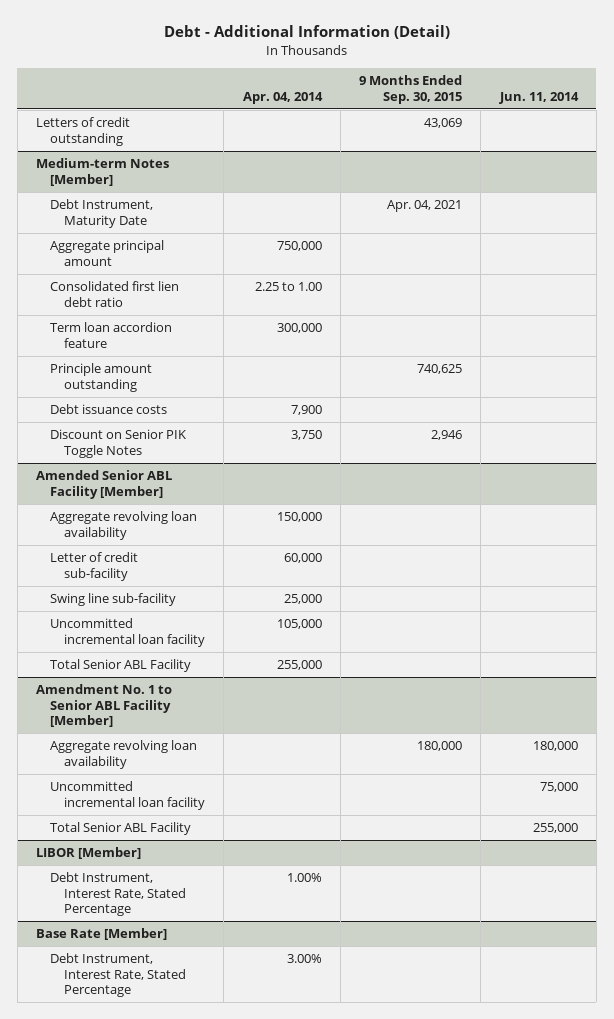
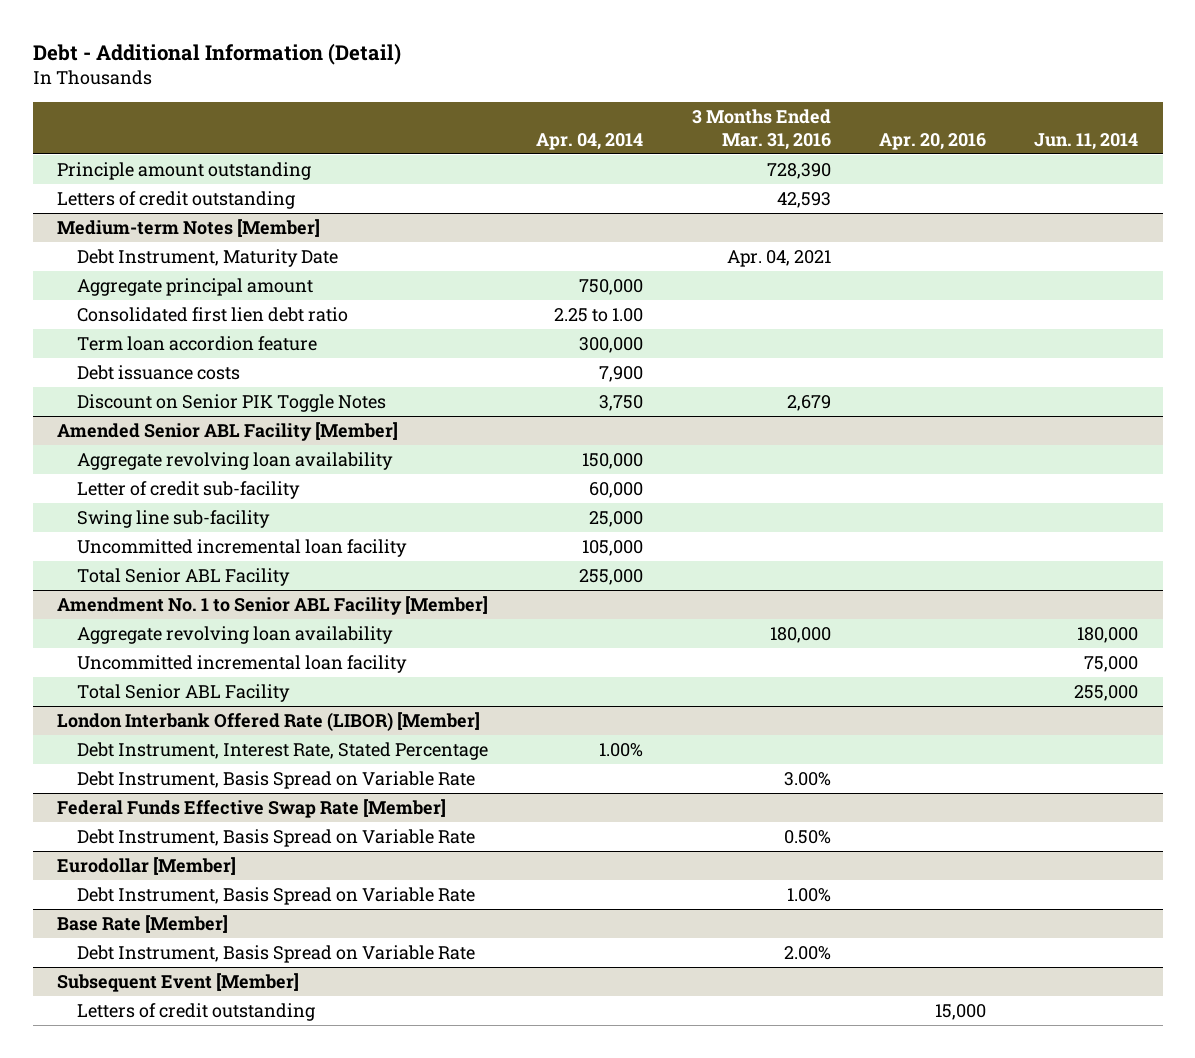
- | Apr. 04, 2014 | 9 Months Ended Sep. 30, 2015 | Jun. 11, 2014
+ | Apr. 04, 2014 | 3 Months Ended Mar. 31, 2016 | Apr. 20, 2016 | Jun. 11, 2014
+ Principle amount outstanding | | 728,390 | |
@ Medium-term Notes [Member]
- Principle amount outstanding | | 740,625 |
- LIBOR [Member]
+ London Interbank Offered Rate (LIBOR) [Member]
+ Debt Instrument, Basis Spread on Variable Rate | | 3.00% | |
+ Federal Funds Effective Swap Rate [Member]
+ Debt Instrument, Basis Spread on Variable Rate | | 0.50% | |
+ Eurodollar [Member]
+ Debt Instrument, Basis Spread on Variable Rate | | 1.00% | |
@ Base Rate [Member]
- Debt Instrument, Interest Rate, Stated Percentage | 3.00% | |
+ Debt Instrument, Basis Spread on Variable Rate | | 2.00% | |
+ Subsequent Event [Member]
+ Letters of credit outstanding | | | 15,000 |

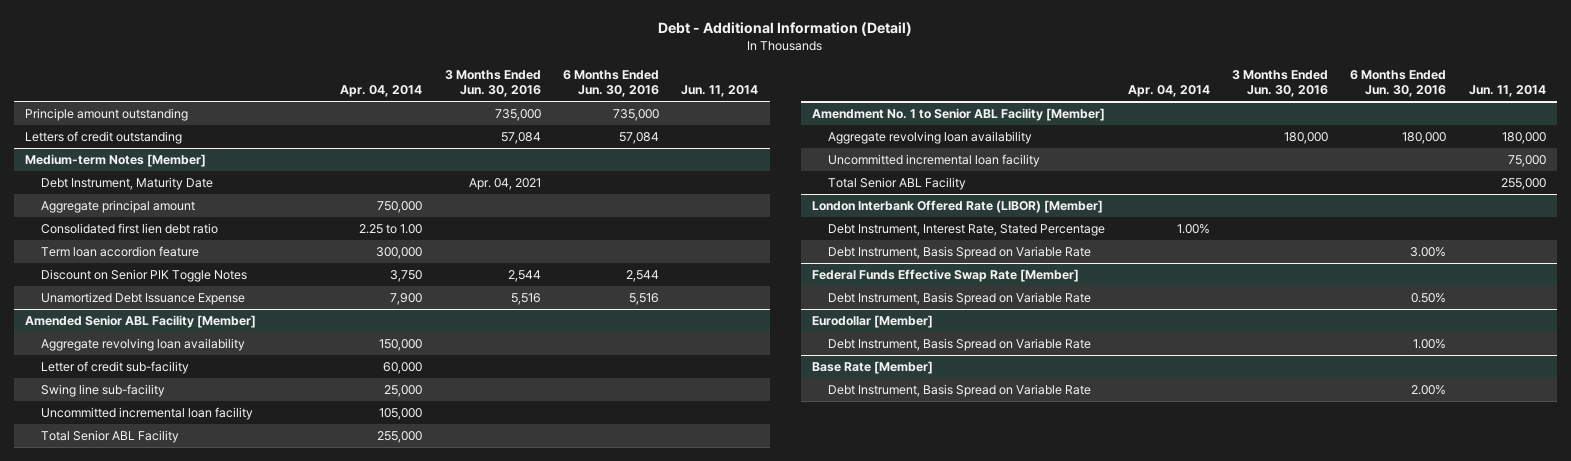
- | Apr. 04, 2014 | 3 Months Ended Mar. 31, 2016 | Apr. 20, 2016 | Jun. 11, 2014
+ | Apr. 04, 2014 | 3 Months Ended Jun. 30, 2016 | 6 Months Ended Jun. 30, 2016 | Jun. 11, 2014
@ Medium-term Notes [Member]
- Debt issuance costs | 7,900 | | |
+ Unamortized Debt Issuance Expense | 7,900 | 5,516 | 5,516 |
- Subsequent Event [Member]
- Letters of credit outstanding | | | 15,000 |

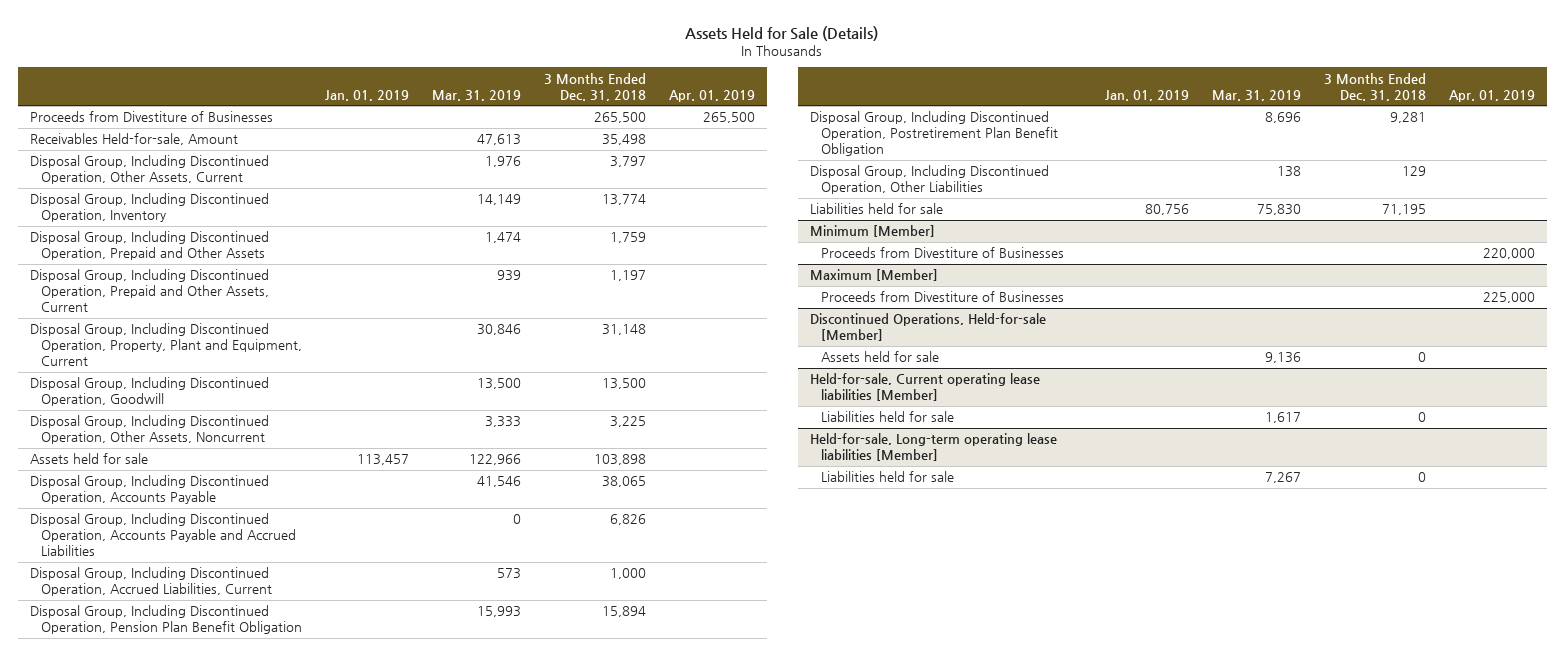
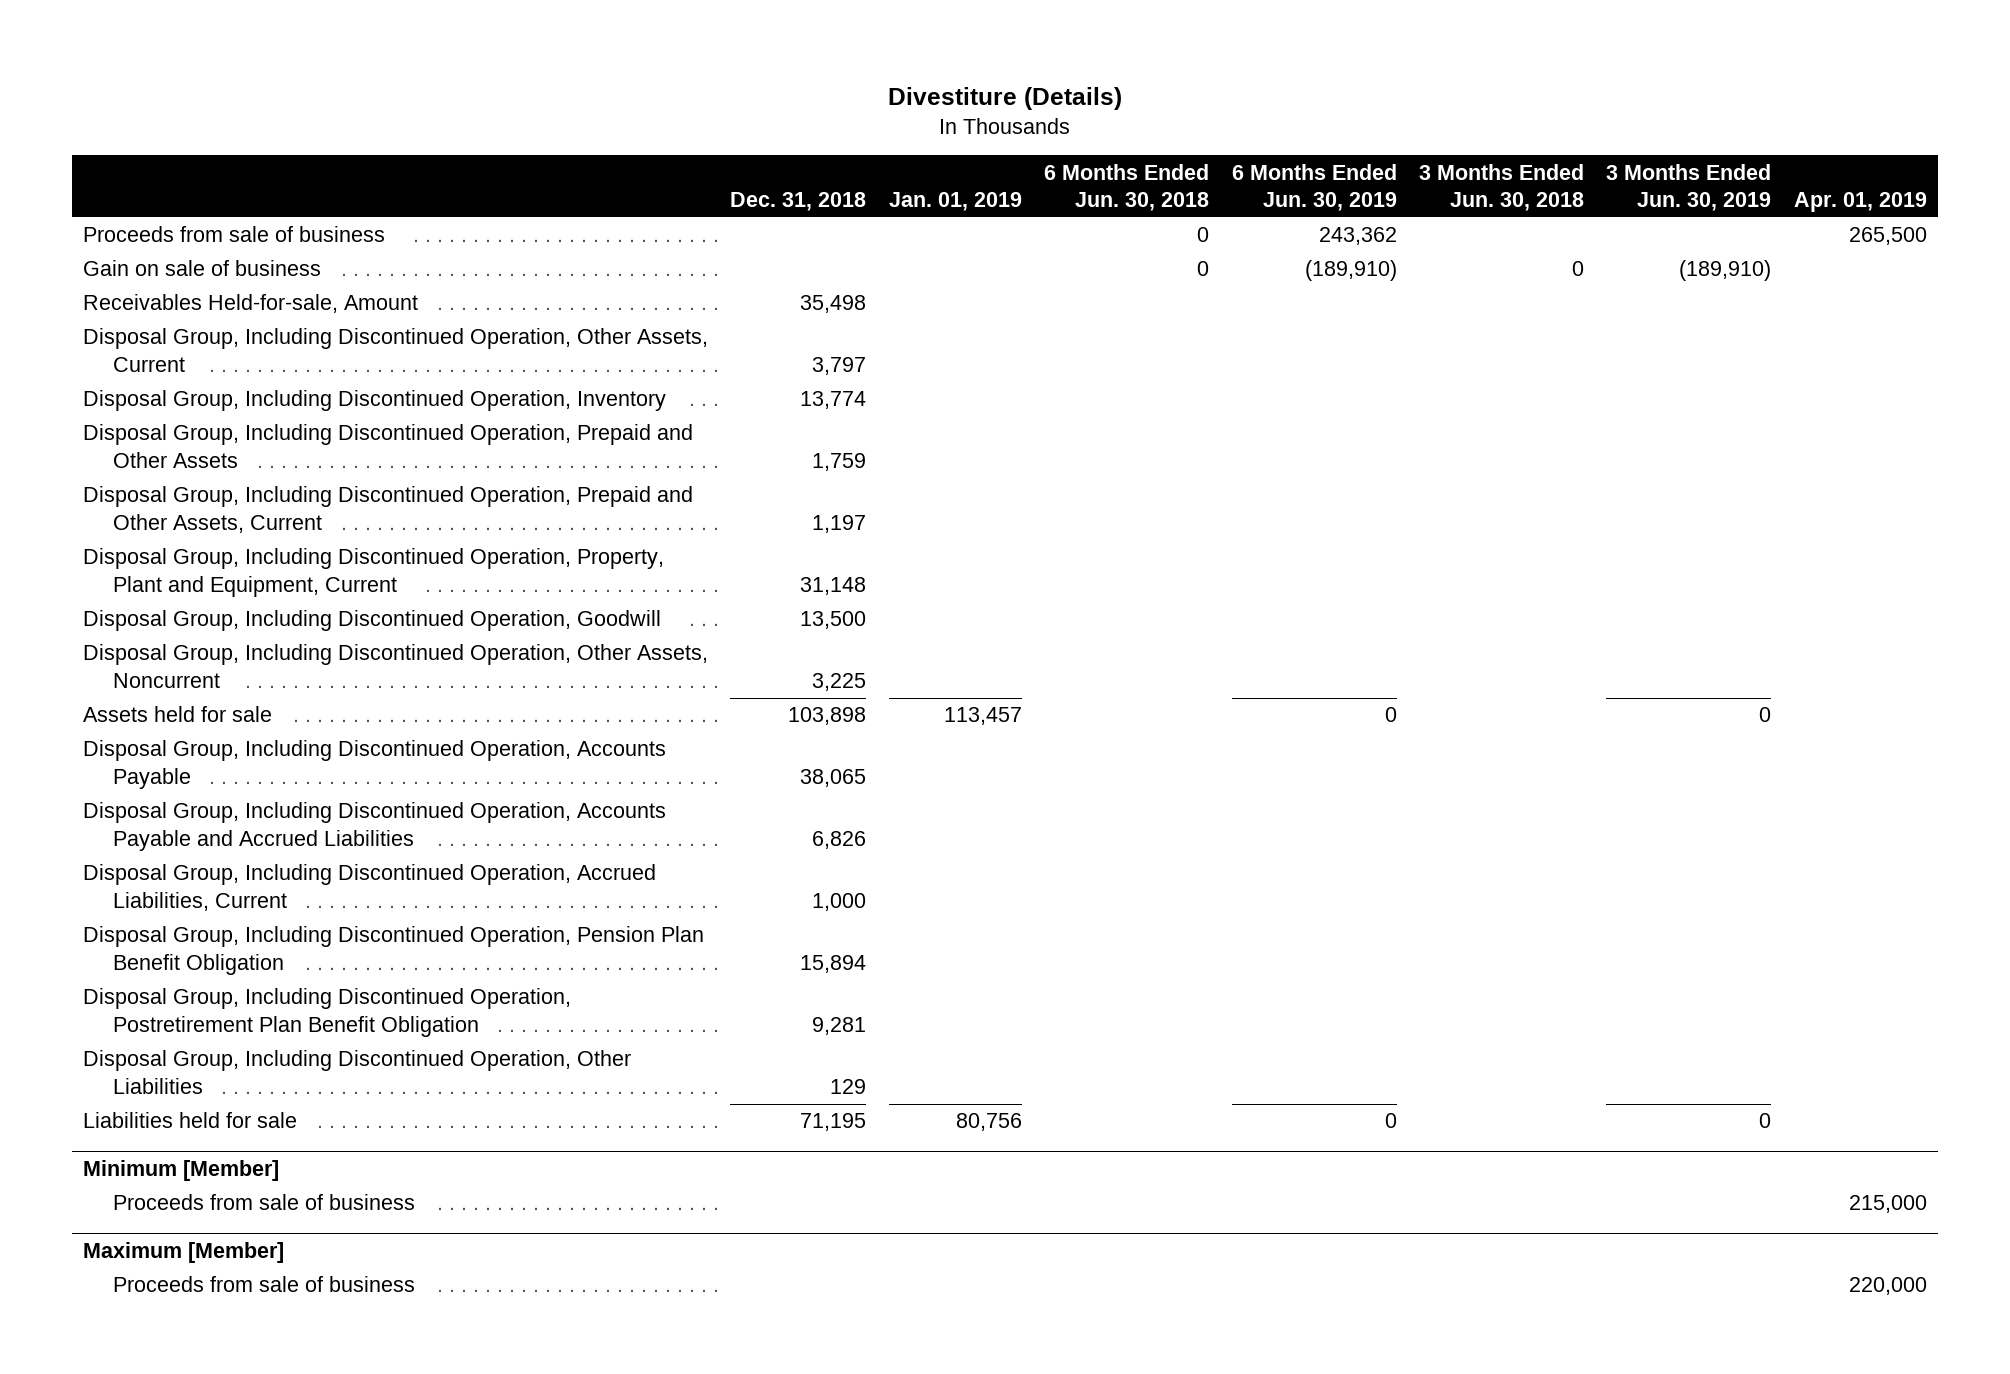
- Assets Held for Sale (Details)
+ Divestiture (Details)
- | Jan. 01, 2019 | Mar. 31, 2019 | 3 Months Ended Dec. 31, 2018 | Apr. 01, 2019
+ | Dec. 31, 2018 | Jan. 01, 2019 | 6 Months Ended Jun. 30, 2018 | 6 Months Ended Jun. 30, 2019 | 3 Months Ended Jun. 30, 2018 | 3 Months Ended Jun. 30, 2019 | Apr. 01, 2019
- Proceeds from Divestiture of Businesses | | | 265,500 | 265,500
+ Proceeds from sale of business | | | 0 | 243,362 | | | 265,500
+ Gain on sale of business | | | 0 | (189,910) | 0 | (189,910) |
@ Minimum [Member]
- Proceeds from Divestiture of Businesses | | | | 220,000
+ Proceeds from sale of business | | | | | | | 215,000
@ Maximum [Member]
- Proceeds from Divestiture of Businesses | | | | 225,000
- Discontinued Operations, Held-for-sale [Member]
- Assets held for sale | | 9,136 | 0 |
- Held-for-sale, Current operating lease liabilities [Member]
- Liabilities held for sale | | 1,617 | 0 |
- Held-for-sale, Long-term operating lease liabilities [Member]
- Liabilities held for sale | | 7,267 | 0 |
@ Maximum [Member]
+ Proceeds from sale of business | | | | | | | 220,000

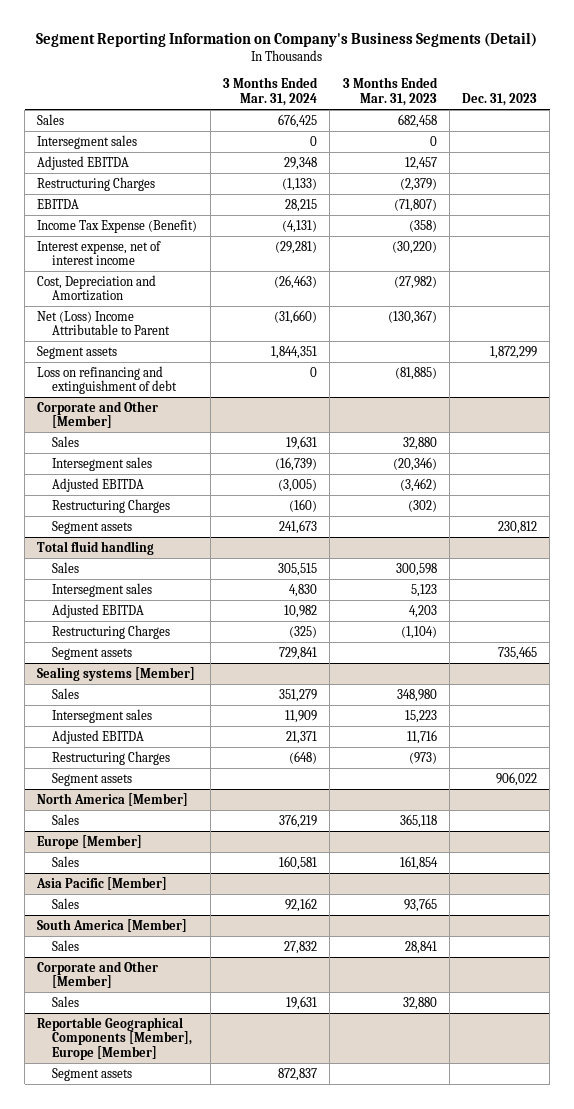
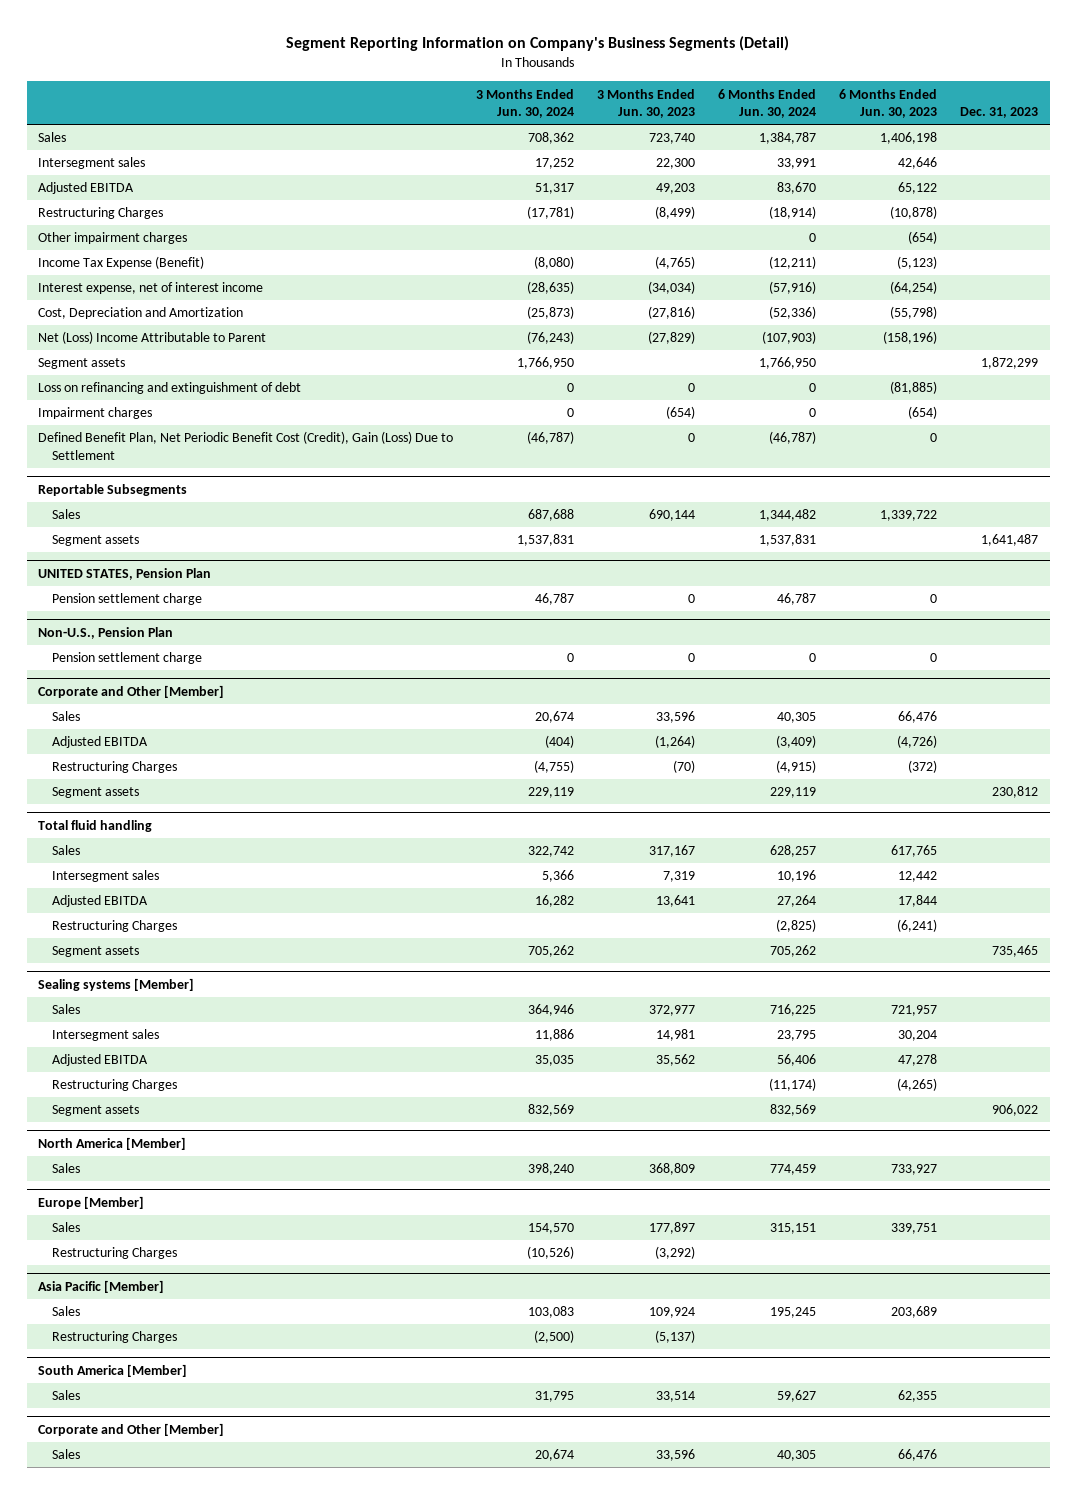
- | 3 Months Ended Mar. 31, 2024 | 3 Months Ended Mar. 31, 2023 | Dec. 31, 2023
+ | 3 Months Ended Jun. 30, 2024 | 3 Months Ended Jun. 30, 2023 | 6 Months Ended Jun. 30, 2024 | 6 Months Ended Jun. 30, 2023 | Dec. 31, 2023
- EBITDA | 28,215 | (71,807) |
+ Other impairment charges | | | 0 | (654) |
+ Impairment charges | 0 | (654) | 0 | (654) |
+ Defined Benefit Plan, Net Periodic Benefit Cost (Credit), Gain (Loss) Due to Settlement | (46,787) | 0 | (46,787) | 0 |
+ Reportable Subsegments
+ Sales | 687,688 | 690,144 | 1,344,482 | 1,339,722 |
+ Segment assets | 1,537,831 | | 1,537,831 | | 1,641,487
+ UNITED STATES, Pension Plan
+ Pension settlement charge | 46,787 | 0 | 46,787 | 0 |
+ Non-U.S., Pension Plan
+ Pension settlement charge | 0 | 0 | 0 | 0 |
@ Corporate and Other [Member]
- Intersegment sales | (16,739) | (20,346) |
@ Europe [Member]
+ Restructuring Charges | (10,526) | (3,292) | | |
@ Asia Pacific [Member]
+ Restructuring Charges | (2,500) | (5,137) | | |
- Reportable Geographical Components [Member], Europe [Member]
- Segment assets | 872,837 | |

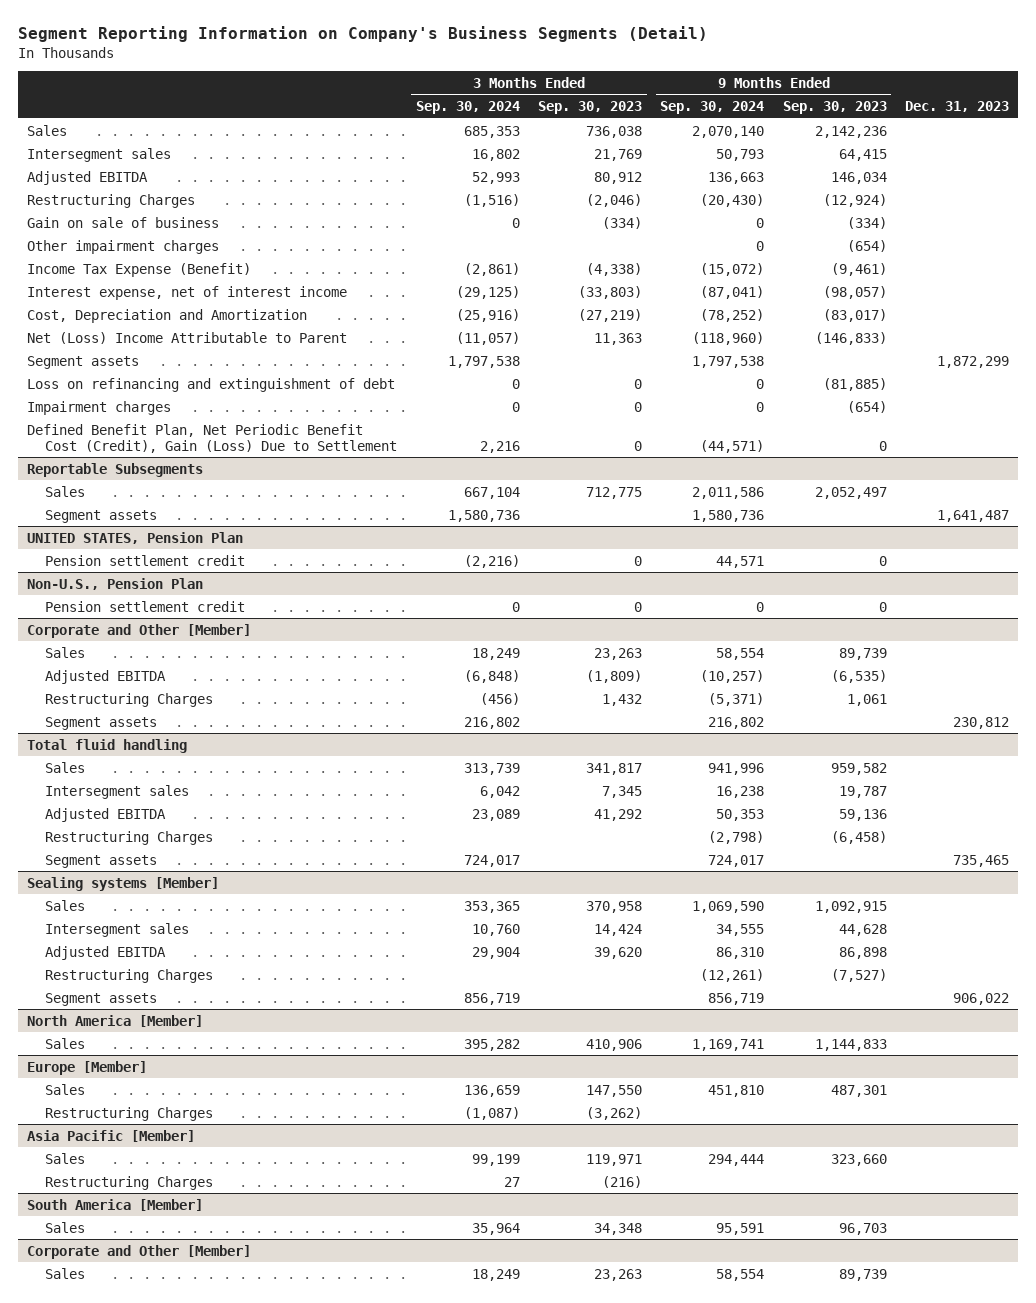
- | 3 Months Ended Jun. 30, 2024 | 3 Months Ended Jun. 30, 2023 | 6 Months Ended Jun. 30, 2024 | 6 Months Ended Jun. 30, 2023 | Dec. 31, 2023
+ | 3 Months Ended Sep. 30, 2024 | 3 Months Ended Sep. 30, 2023 | 9 Months Ended Sep. 30, 2024 | 9 Months Ended Sep. 30, 2023 | Dec. 31, 2023
+ Gain on sale of business | 0 | (334) | 0 | (334) |
@ UNITED STATES, Pension Plan
- Pension settlement charge | 46,787 | 0 | 46,787 | 0 |
+ Pension settlement credit | (2,216) | 0 | 44,571 | 0 |
@ Non-U.S., Pension Plan
- Pension settlement charge | 0 | 0 | 0 | 0 |
+ Pension settlement credit | 0 | 0 | 0 | 0 |

